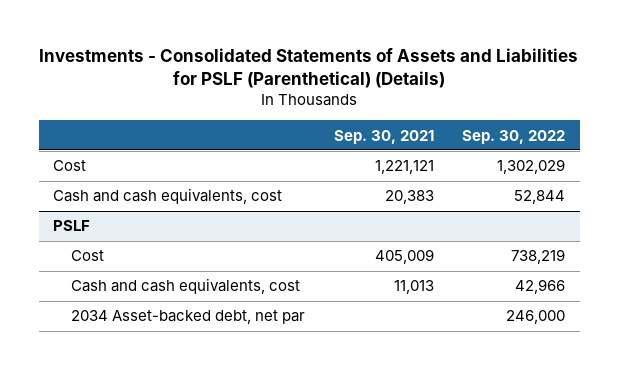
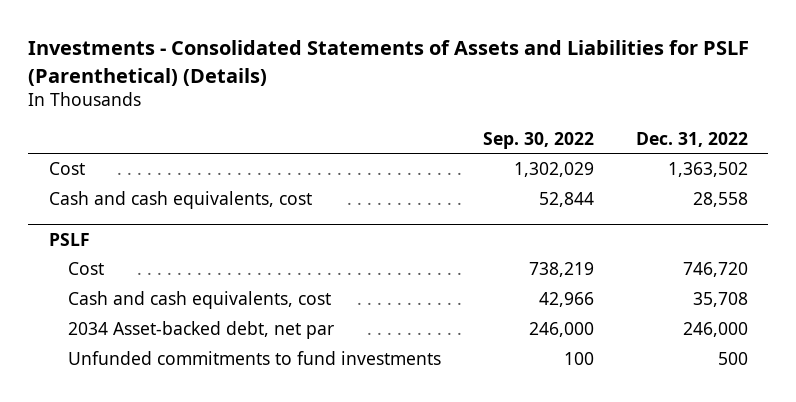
- | Sep. 30, 2021 | Sep. 30, 2022
+ | Sep. 30, 2022 | Dec. 31, 2022
@ PSLF
+ Unfunded commitments to fund investments | 100 | 500

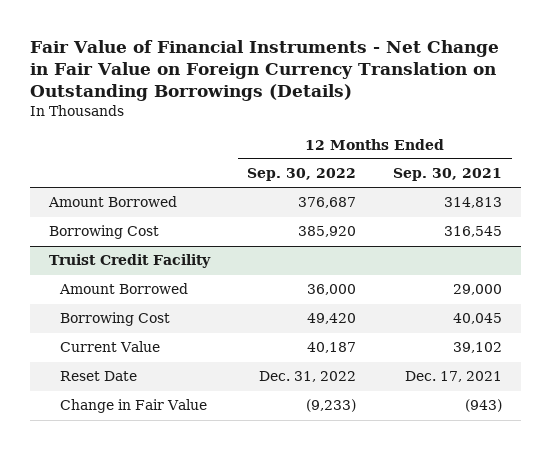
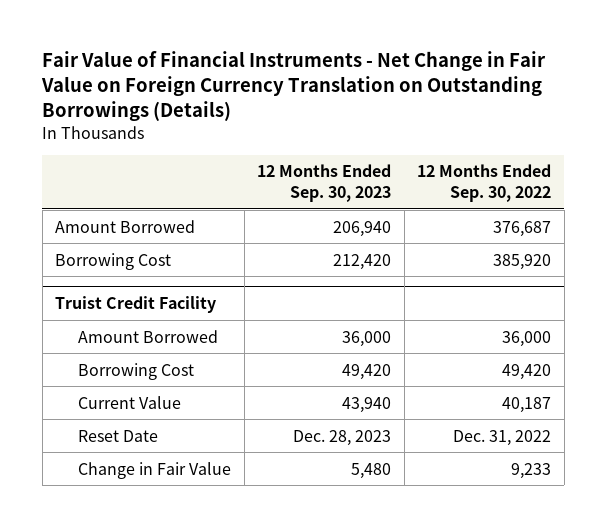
- | 12 Months Ended Sep. 30, 2022 | 12 Months Ended Sep. 30, 2021
+ | 12 Months Ended Sep. 30, 2023 | 12 Months Ended Sep. 30, 2022
@ Truist Credit Facility
- Change in Fair Value | (9,233) | (943)
+ Change in Fair Value | 5,480 | 9,233

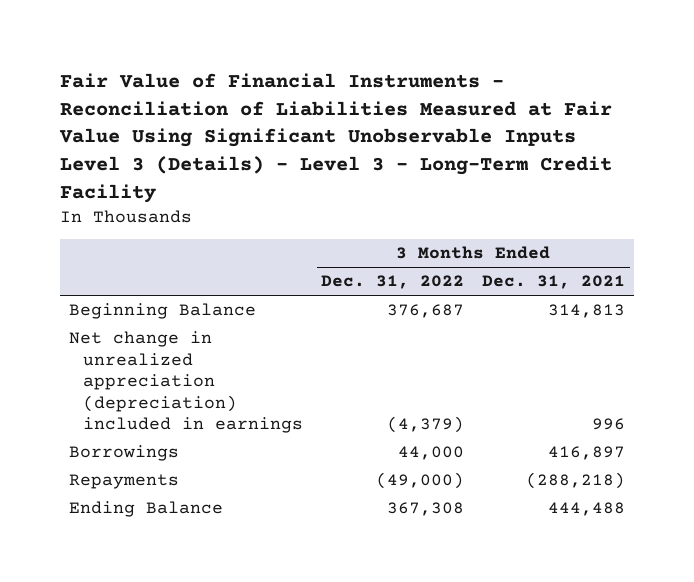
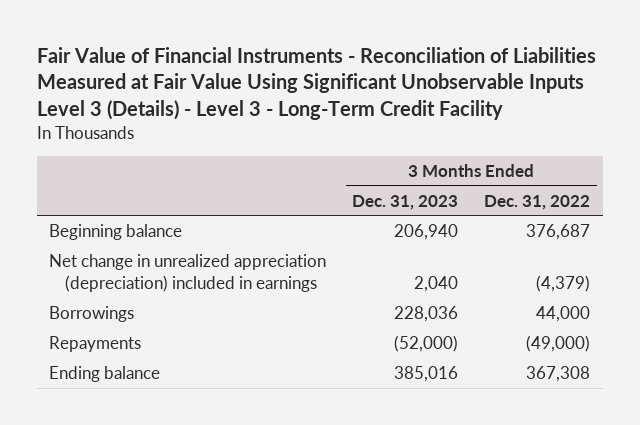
- | 3 Months Ended Dec. 31, 2022 | 3 Months Ended Dec. 31, 2021
+ | 3 Months Ended Dec. 31, 2023 | 3 Months Ended Dec. 31, 2022
- Beginning Balance | 376,687 | 314,813
+ Beginning balance | 206,940 | 376,687
- Ending Balance | 367,308 | 444,488
+ Ending balance | 385,016 | 367,308

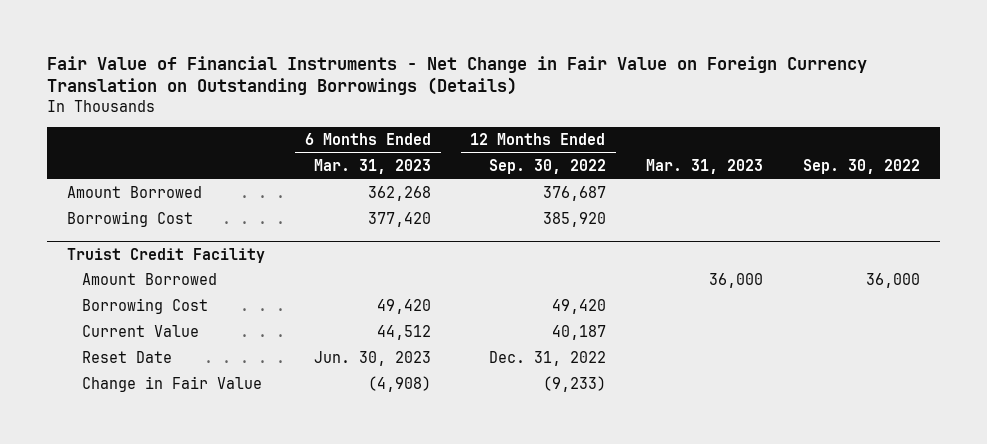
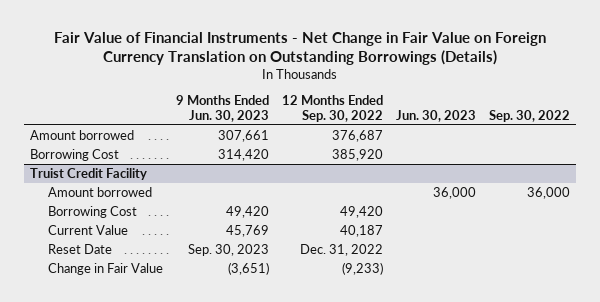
- | 6 Months Ended Mar. 31, 2023 | 12 Months Ended Sep. 30, 2022 | Mar. 31, 2023 | Sep. 30, 2022
+ | 9 Months Ended Jun. 30, 2023 | 12 Months Ended Sep. 30, 2022 | Jun. 30, 2023 | Sep. 30, 2022
- Amount Borrowed | 362,268 | 376,687 | |
+ Amount borrowed | 307,661 | 376,687 | |
@ Truist Credit Facility
- Amount Borrowed | | | 36,000 | 36,000
+ Amount borrowed | | | 36,000 | 36,000

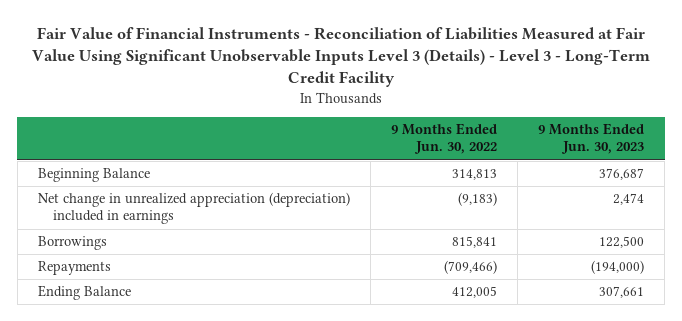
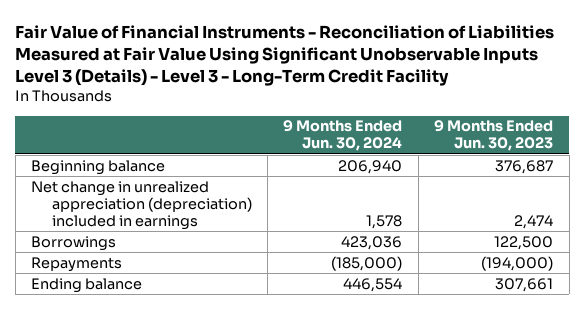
- | 9 Months Ended Jun. 30, 2022 | 9 Months Ended Jun. 30, 2023
+ | 9 Months Ended Jun. 30, 2024 | 9 Months Ended Jun. 30, 2023
- Beginning Balance | 314,813 | 376,687
+ Beginning balance | 206,940 | 376,687
- Ending Balance | 412,005 | 307,661
+ Ending balance | 446,554 | 307,661

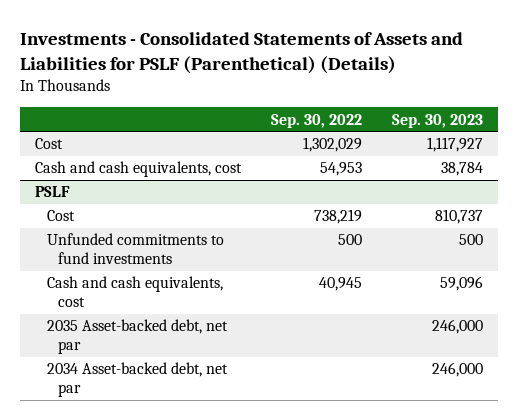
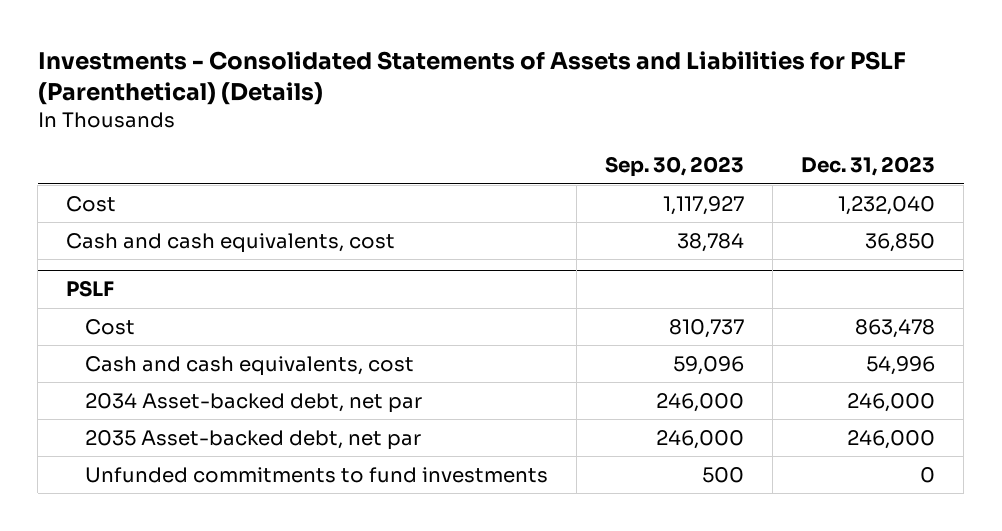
- | Sep. 30, 2022 | Sep. 30, 2023
+ | Sep. 30, 2023 | Dec. 31, 2023
@ PSLF
moved down: 2035 Asset-backed debt, net par | 246,000 | 246,000
moved down: Unfunded commitments to fund investments | 500 | 0

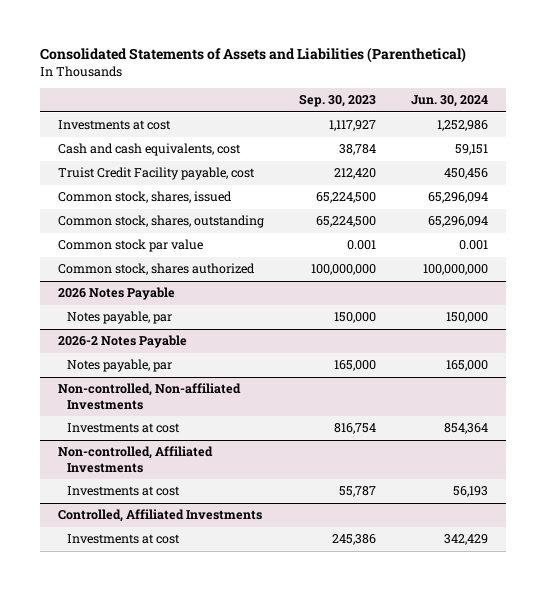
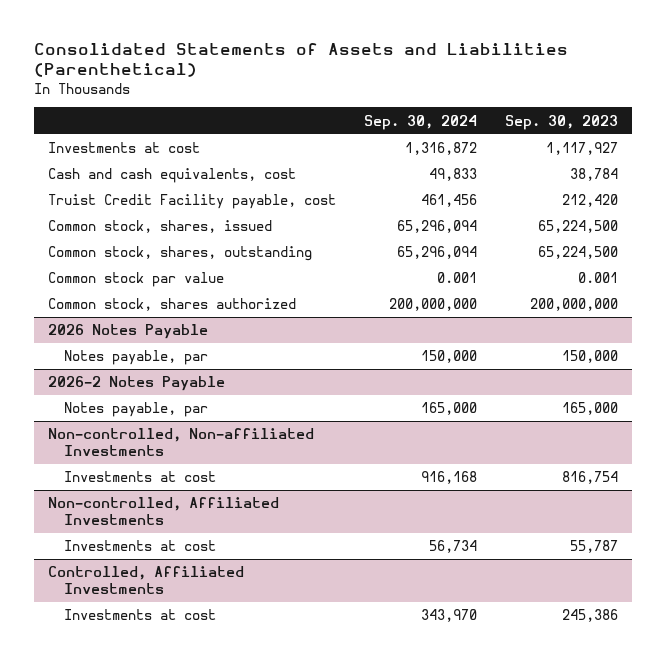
- | Sep. 30, 2023 | Jun. 30, 2024
+ | Sep. 30, 2024 | Sep. 30, 2023
- Common stock, shares authorized | 100,000,000 | 100,000,000
+ Common stock, shares authorized | 200,000,000 | 200,000,000

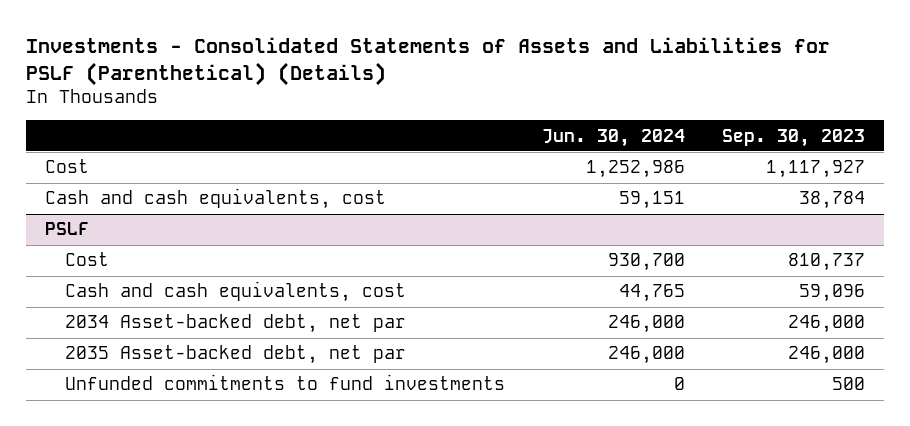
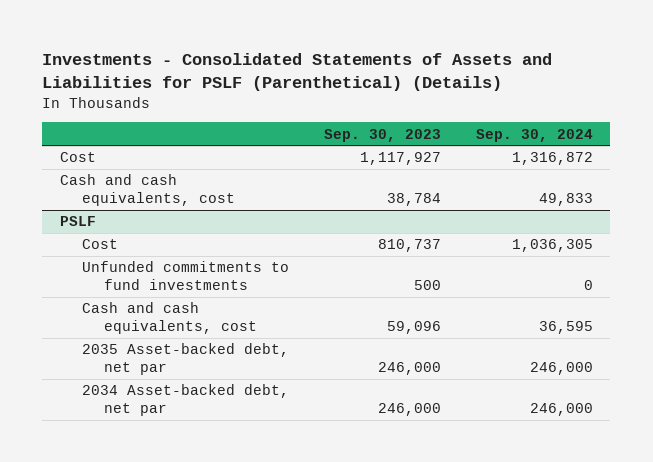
- | Jun. 30, 2024 | Sep. 30, 2023
+ | Sep. 30, 2023 | Sep. 30, 2024
@ PSLF
moved up: Unfunded commitments to fund investments | 500 | 0
moved down: 2034 Asset-backed debt, net par | 246,000 | 246,000

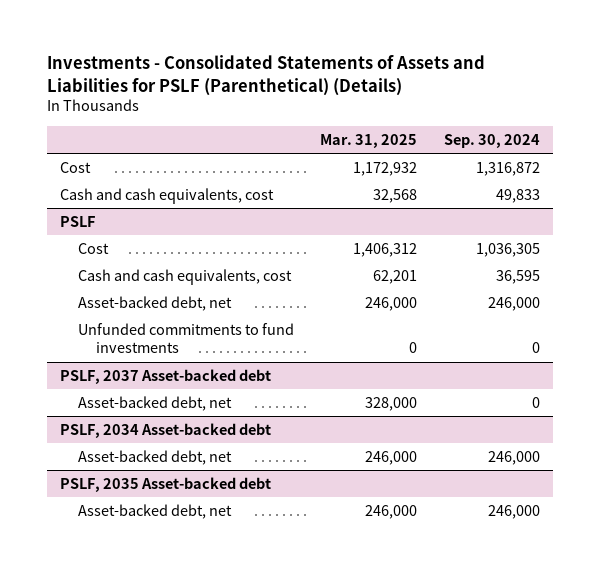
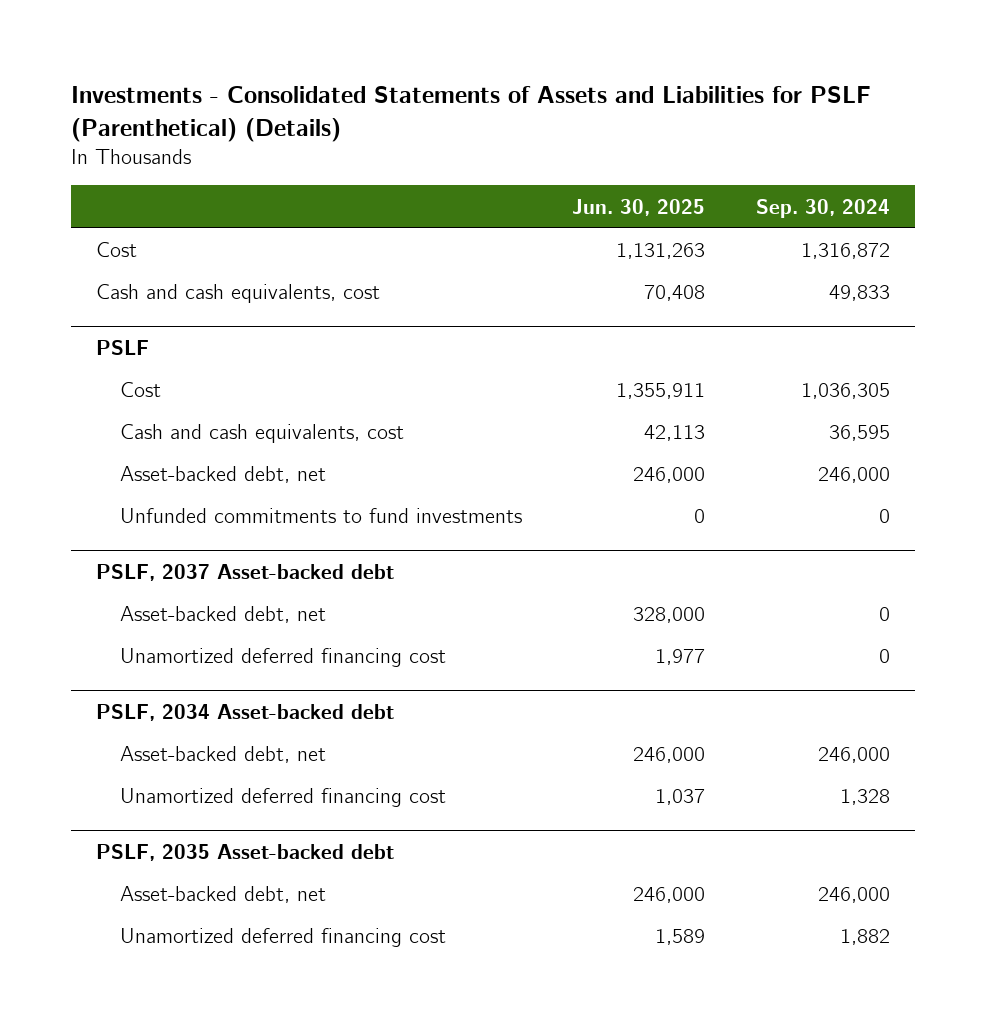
- | Mar. 31, 2025 | Sep. 30, 2024
+ | Jun. 30, 2025 | Sep. 30, 2024
@ PSLF, 2037 Asset-backed debt
+ Unamortized deferred financing cost | 1,977 | 0
@ PSLF, 2034 Asset-backed debt
+ Unamortized deferred financing cost | 1,037 | 1,328
@ PSLF, 2035 Asset-backed debt
+ Unamortized deferred financing cost | 1,589 | 1,882

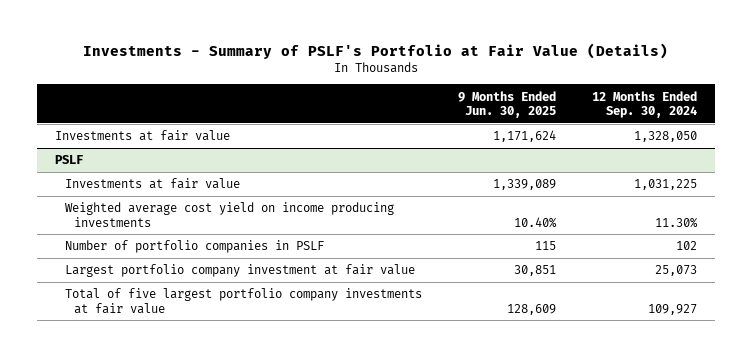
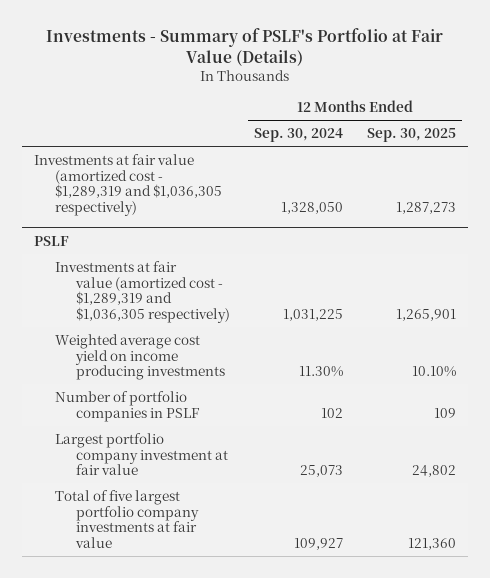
- | 9 Months Ended Jun. 30, 2025 | 12 Months Ended Sep. 30, 2024
+ | 12 Months Ended Sep. 30, 2024 | 12 Months Ended Sep. 30, 2025
- Investments at fair value | 1,171,624 | 1,328,050
+ Investments at fair value (amortized cost - $1,289,319 and $1,036,305 respectively) | 1,328,050 | 1,287,273
@ PSLF
- Investments at fair value | 1,339,089 | 1,031,225
+ Investments at fair value (amortized cost - $1,289,319 and $1,036,305 respectively) | 1,031,225 | 1,265,901

